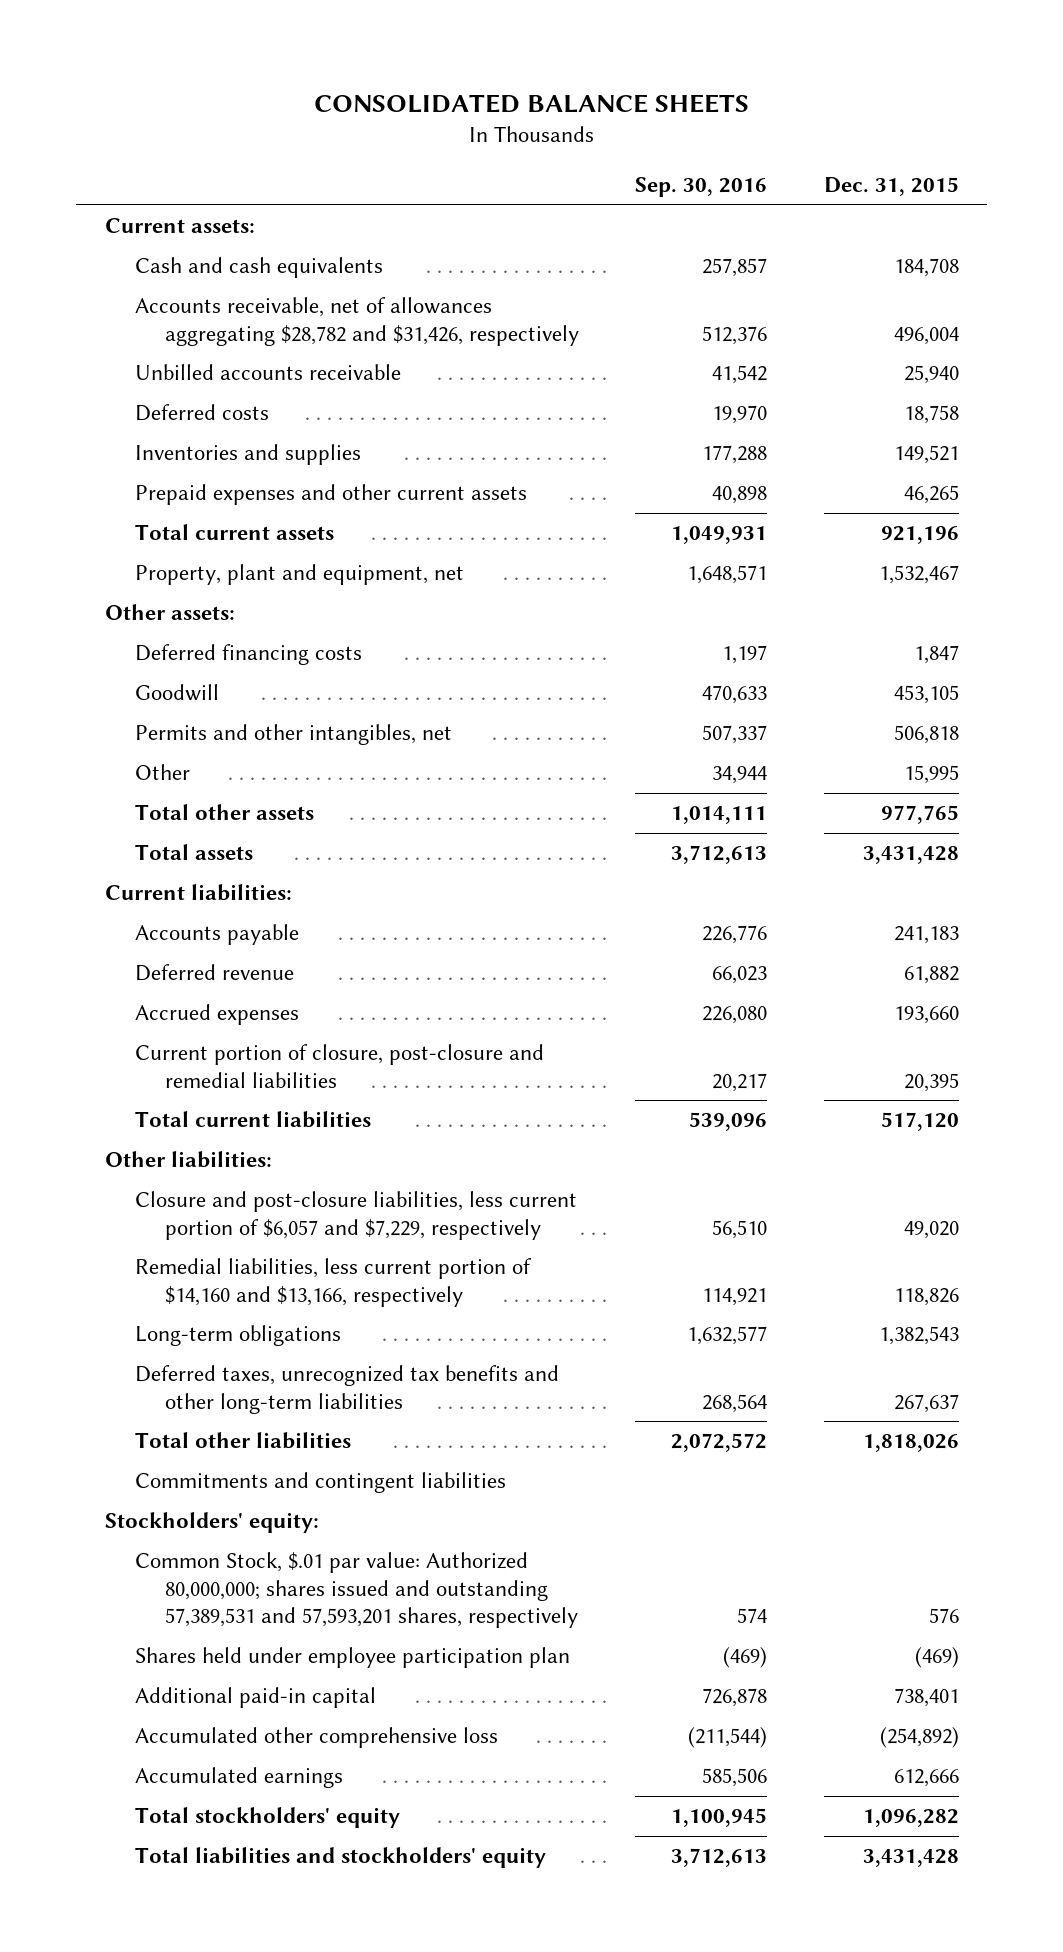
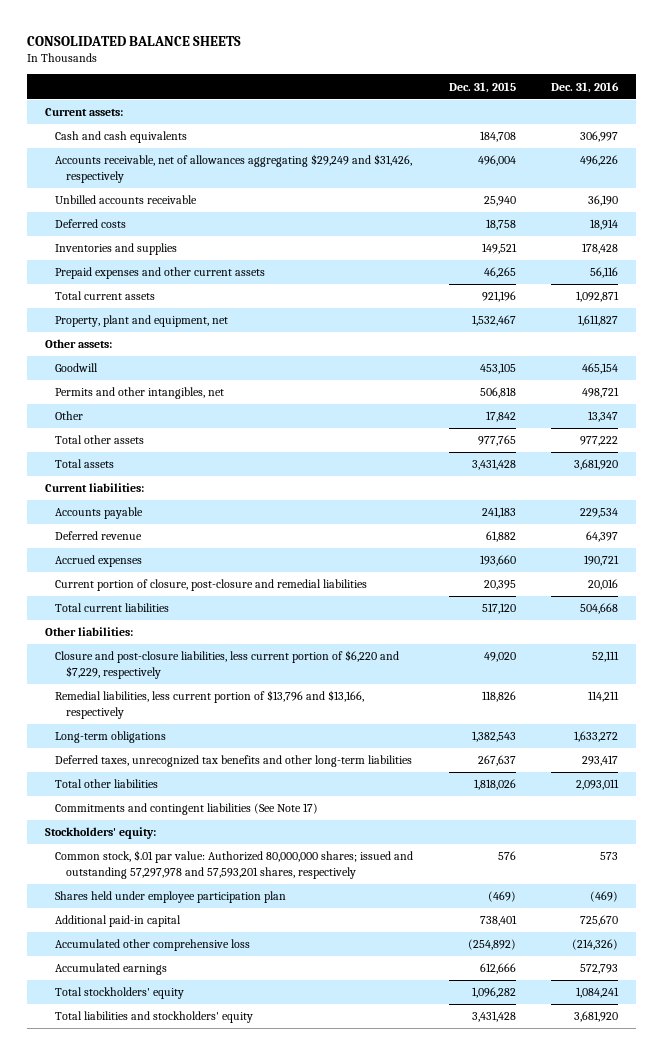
- | Sep. 30, 2016 | Dec. 31, 2015
+ | Dec. 31, 2015 | Dec. 31, 2016
- Accounts receivable, net of allowances aggregating $28,782 and $31,426, respectively | 512,376 | 496,004
+ Accounts receivable, net of allowances aggregating $29,249 and $31,426, respectively | 496,004 | 496,226
- Deferred financing costs | 1,197 | 1,847
- Other | 34,944 | 15,995
+ Other | 17,842 | 13,347
- Closure and post-closure liabilities, less current portion of $6,057 and $7,229, respectively | 56,510 | 49,020
- Remedial liabilities, less current portion of $14,160 and $13,166, respectively | 114,921 | 118,826
+ Closure and post-closure liabilities, less current portion of $6,220 and $7,229, respectively | 49,020 | 52,111
+ Remedial liabilities, less current portion of $13,796 and $13,166, respectively | 118,826 | 114,211
- Commitments and contingent liabilities
+ Commitments and contingent liabilities (See Note 17)
- Common Stock, $.01 par value: Authorized 80,000,000; shares issued and outstanding 57,389,531 and 57,593,201 shares, respectively | 574 | 576
+ Common stock, $.01 par value: Authorized 80,000,000 shares; issued and outstanding 57,297,978 and 57,593,201 shares, respectively | 576 | 573

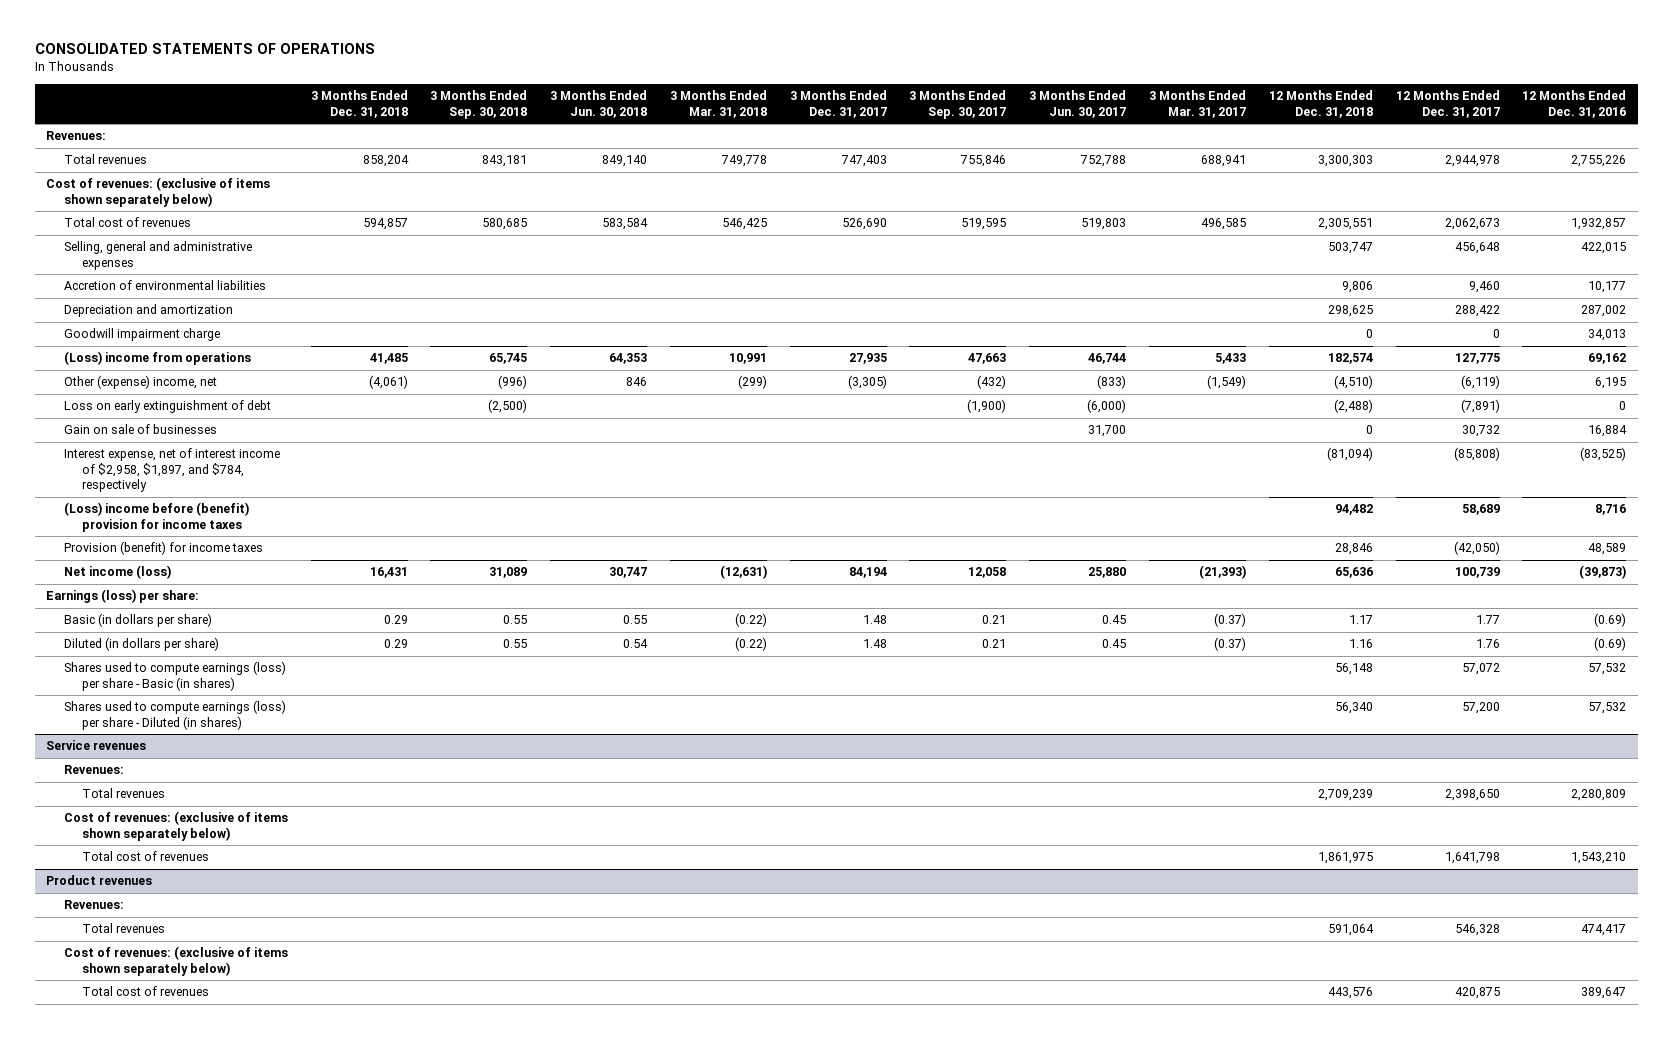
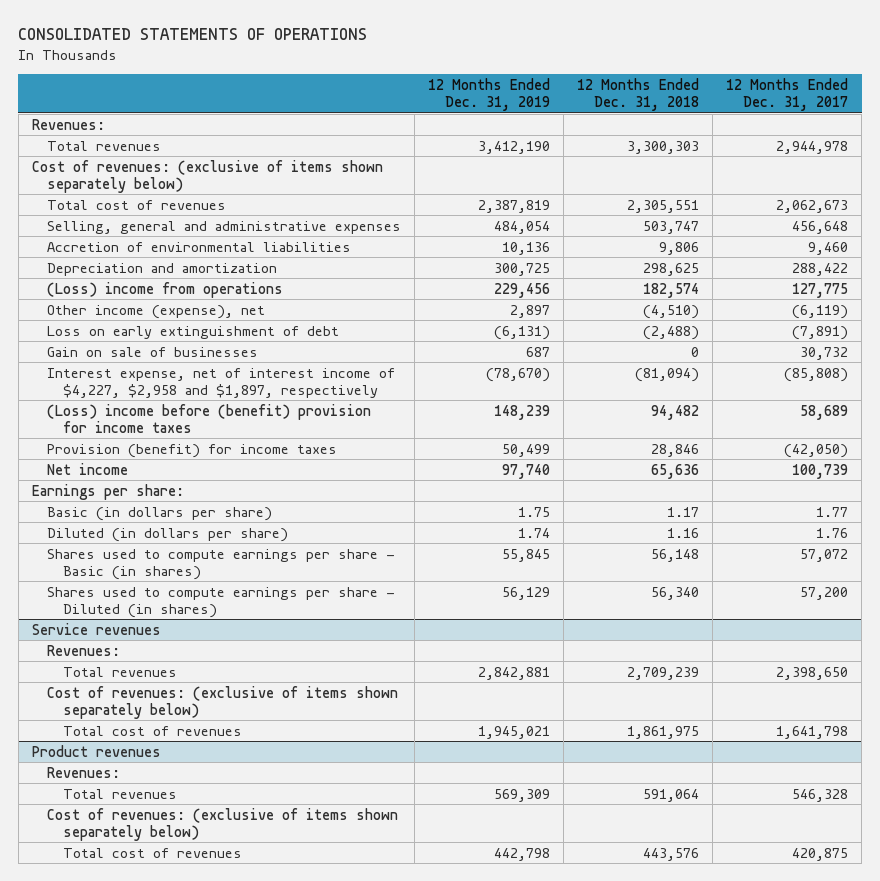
- | 3 Months Ended Dec. 31, 2018 | 3 Months Ended Sep. 30, 2018 | 3 Months Ended Jun. 30, 2018 | 3 Months Ended Mar. 31, 2018 | 3 Months Ended Dec. 31, 2017 | 3 Months Ended Sep. 30, 2017 | 3 Months Ended Jun. 30, 2017 | 3 Months Ended Mar. 31, 2017 | 12 Months Ended Dec. 31, 2018 | 12 Months Ended Dec. 31, 2017 | 12 Months Ended Dec. 31, 2016
+ | 12 Months Ended Dec. 31, 2019 | 12 Months Ended Dec. 31, 2018 | 12 Months Ended Dec. 31, 2017
- Goodwill impairment charge | | | | | | | | | 0 | 0 | 34,013
- Other (expense) income, net | (4,061) | (996) | 846 | (299) | (3,305) | (432) | (833) | (1,549) | (4,510) | (6,119) | 6,195
+ Other income (expense), net | 2,897 | (4,510) | (6,119)
- Interest expense, net of interest income of $2,958, $1,897, and $784, respectively | | | | | | | | | (81,094) | (85,808) | (83,525)
+ Interest expense, net of interest income of $4,227, $2,958 and $1,897, respectively | (78,670) | (81,094) | (85,808)
- Net income (loss) | 16,431 | 31,089 | 30,747 | (12,631) | 84,194 | 12,058 | 25,880 | (21,393) | 65,636 | 100,739 | (39,873)
- Earnings (loss) per share:
+ Net income | 97,740 | 65,636 | 100,739
+ Earnings per share:
- Shares used to compute earnings (loss) per share - Basic (in shares) | | | | | | | | | 56,148 | 57,072 | 57,532
- Shares used to compute earnings (loss) per share - Diluted (in shares) | | | | | | | | | 56,340 | 57,200 | 57,532
+ Shares used to compute earnings per share - Basic (in shares) | 55,845 | 56,148 | 57,072
+ Shares used to compute earnings per share - Diluted (in shares) | 56,129 | 56,340 | 57,200

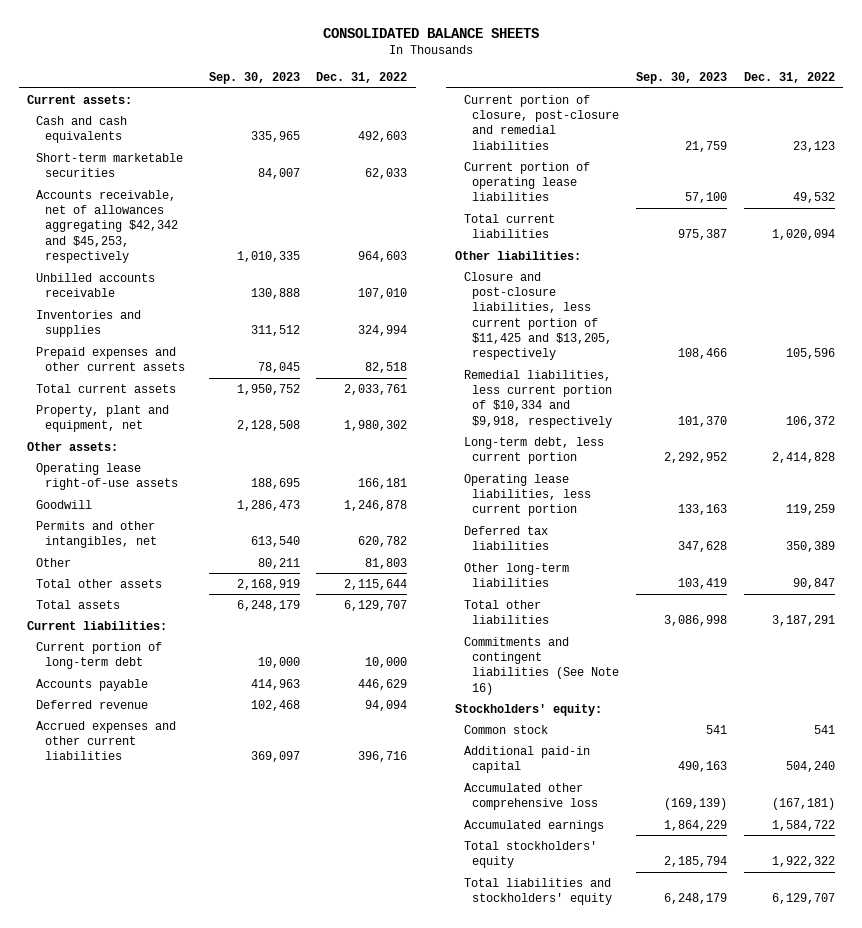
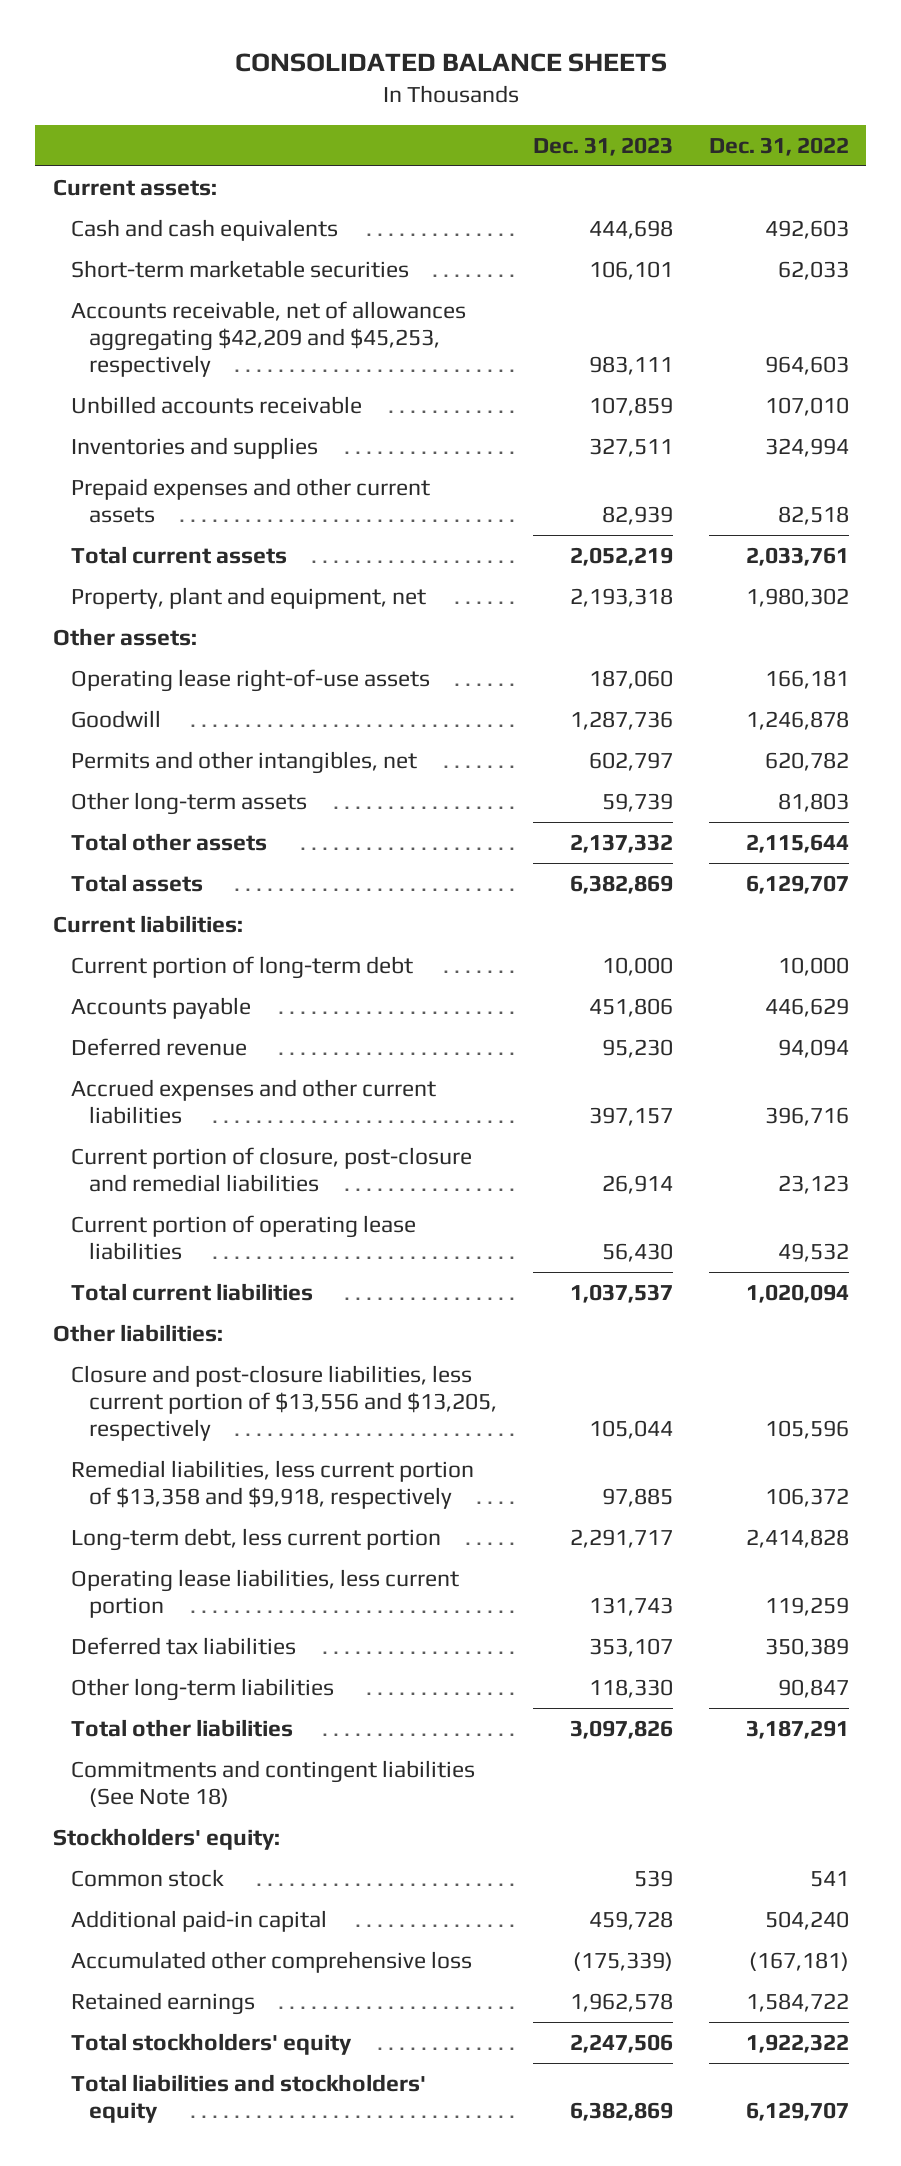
- | Sep. 30, 2023 | Dec. 31, 2022
+ | Dec. 31, 2023 | Dec. 31, 2022
- Accounts receivable, net of allowances aggregating $42,342 and $45,253, respectively | 1,010,335 | 964,603
+ Accounts receivable, net of allowances aggregating $42,209 and $45,253, respectively | 983,111 | 964,603
- Other | 80,211 | 81,803
+ Other long-term assets | 59,739 | 81,803
- Closure and post-closure liabilities, less current portion of $11,425 and $13,205, respectively | 108,466 | 105,596
- Remedial liabilities, less current portion of $10,334 and $9,918, respectively | 101,370 | 106,372
+ Closure and post-closure liabilities, less current portion of $13,556 and $13,205, respectively | 105,044 | 105,596
+ Remedial liabilities, less current portion of $13,358 and $9,918, respectively | 97,885 | 106,372
- Commitments and contingent liabilities (See Note 16)
+ Commitments and contingent liabilities (See Note 18)
- Accumulated earnings | 1,864,229 | 1,584,722
+ Retained earnings | 1,962,578 | 1,584,722

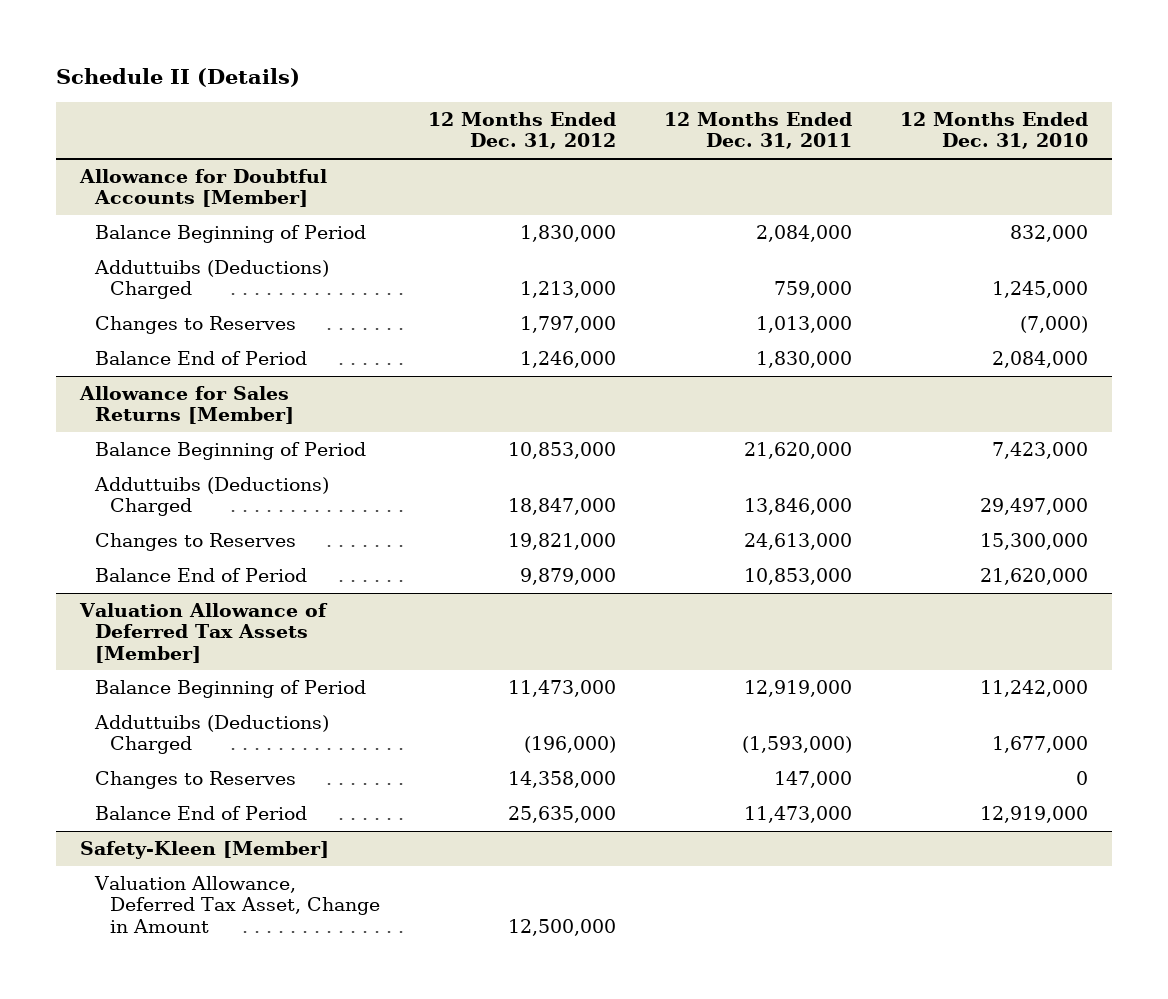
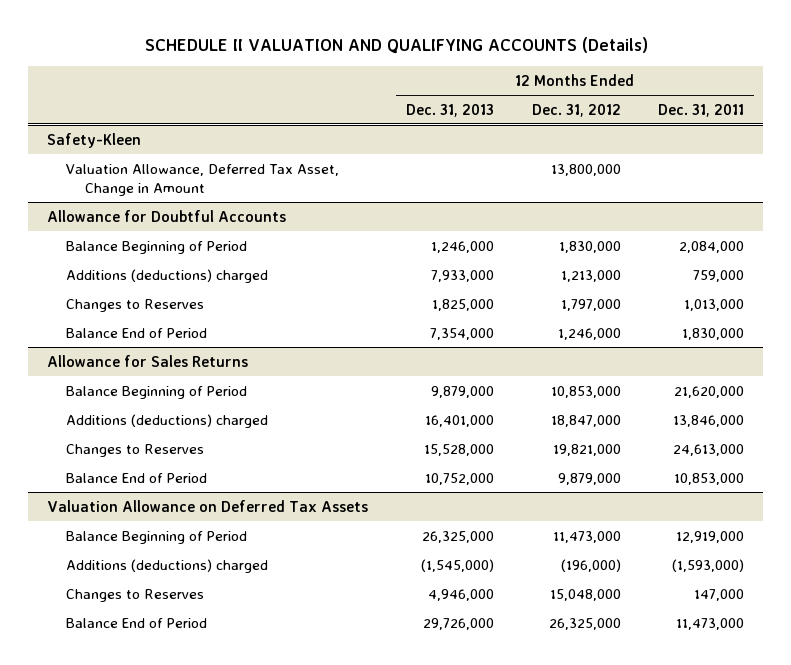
- Schedule II (Details)
+ SCHEDULE II VALUATION AND QUALIFYING ACCOUNTS (Details)
- | 12 Months Ended Dec. 31, 2012 | 12 Months Ended Dec. 31, 2011 | 12 Months Ended Dec. 31, 2010
+ | 12 Months Ended Dec. 31, 2013 | 12 Months Ended Dec. 31, 2012 | 12 Months Ended Dec. 31, 2011
- Allowance for Doubtful Accounts [Member]
+ Safety-Kleen
+ Valuation Allowance, Deferred Tax Asset, Change in Amount | | 13,800,000 |
+ Allowance for Doubtful Accounts
- Adduttuibs (Deductions) Charged | 1,213,000 | 759,000 | 1,245,000
+ Additions (deductions) charged | 7,933,000 | 1,213,000 | 759,000
- Allowance for Sales Returns [Member]
+ Allowance for Sales Returns
- Adduttuibs (Deductions) Charged | 18,847,000 | 13,846,000 | 29,497,000
+ Additions (deductions) charged | 16,401,000 | 18,847,000 | 13,846,000
- Valuation Allowance of Deferred Tax Assets [Member]
+ Valuation Allowance on Deferred Tax Assets
- Adduttuibs (Deductions) Charged | (196,000) | (1,593,000) | 1,677,000
- Changes to Reserves | 14,358,000 | 147,000 | 0
- Balance End of Period | 25,635,000 | 11,473,000 | 12,919,000
- Safety-Kleen [Member]
- Valuation Allowance, Deferred Tax Asset, Change in Amount | 12,500,000 | |
+ Additions (deductions) charged | (1,545,000) | (196,000) | (1,593,000)
+ Changes to Reserves | 4,946,000 | 15,048,000 | 147,000
+ Balance End of Period | 29,726,000 | 26,325,000 | 11,473,000

